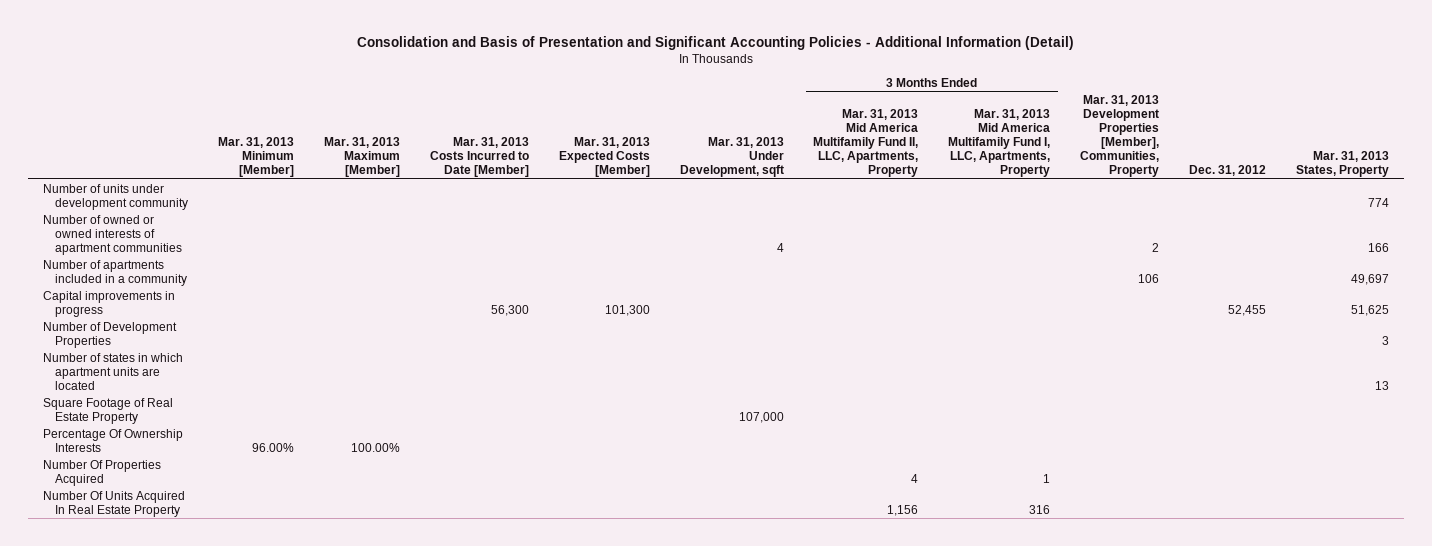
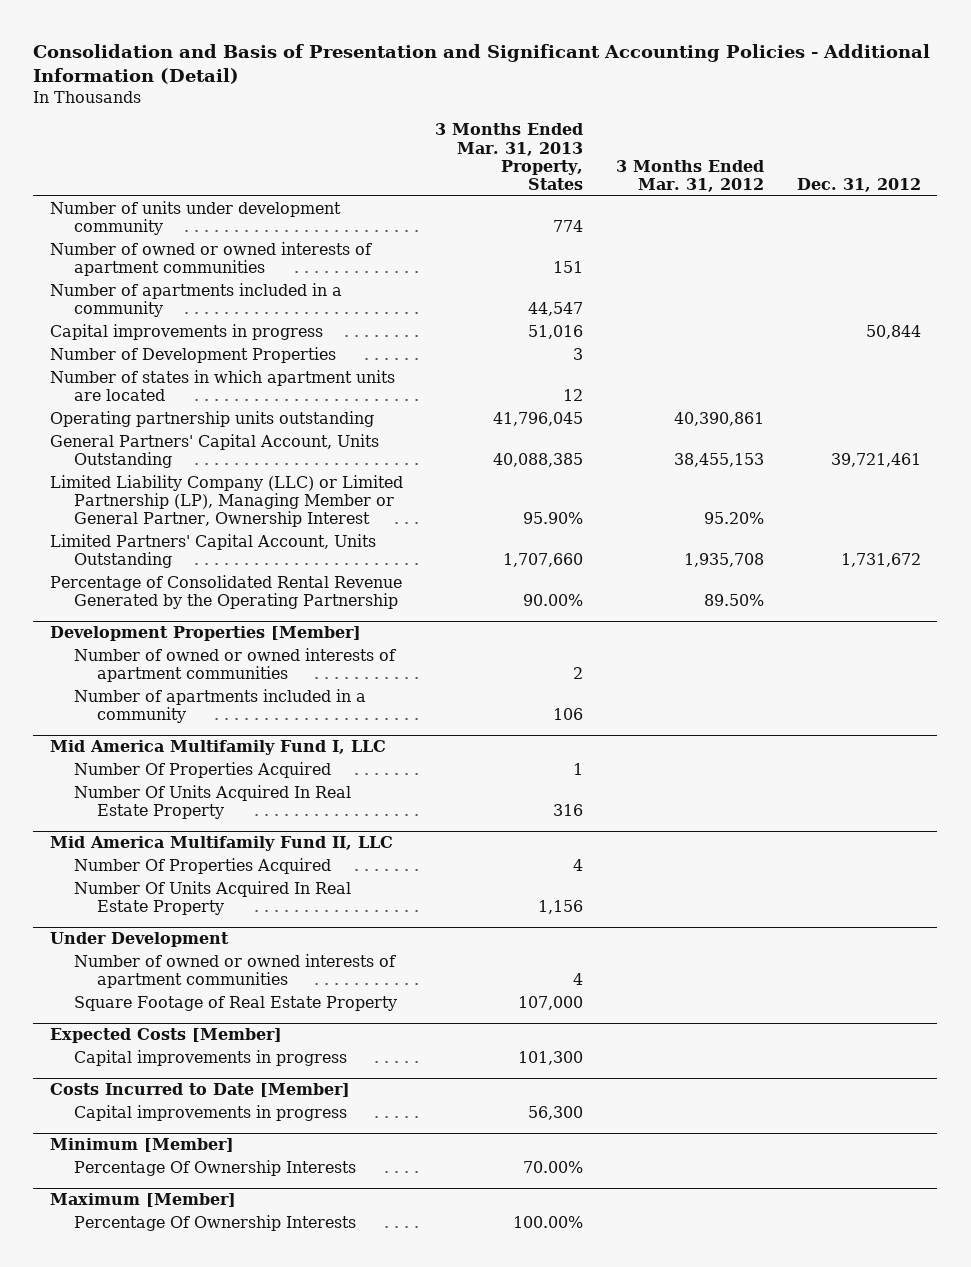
- | Mar. 31, 2013 Minimum [Member] | Mar. 31, 2013 Maximum [Member] | Mar. 31, 2013 Costs Incurred to Date [Member] | Mar. 31, 2013 Expected Costs [Member] | Mar. 31, 2013 Under Development, sqft | 3 Months Ended Mar. 31, 2013 Mid America Multifamily Fund II, LLC, Apartments, Property | 3 Months Ended Mar. 31, 2013 Mid America Multifamily Fund I, LLC, Apartments, Property | Mar. 31, 2013 Development Properties [Member], Communities, Property | Dec. 31, 2012 | Mar. 31, 2013 States, Property
+ | 3 Months Ended Mar. 31, 2013 Property, States | 3 Months Ended Mar. 31, 2012 | Dec. 31, 2012
- Capital improvements in progress | | | 56,300 | 101,300 | | | | | 52,455 | 51,625
+ Capital improvements in progress | 51,016 | | 50,844
- Square Footage of Real Estate Property | | | | | 107,000 | | | | |
- Percentage Of Ownership Interests | 96.00% | 100.00% | | | | | | | |
- Number Of Properties Acquired | | | | | | 4 | 1 | | |
- Number Of Units Acquired In Real Estate Property | | | | | | 1,156 | 316 | | |
+ Operating partnership units outstanding | 41,796,045 | 40,390,861 |
+ General Partners' Capital Account, Units Outstanding | 40,088,385 | 38,455,153 | 39,721,461
+ Limited Liability Company (LLC) or Limited Partnership (LP), Managing Member or General Partner, Ownership Interest | 95.90% | 95.20% |
+ Limited Partners' Capital Account, Units Outstanding | 1,707,660 | 1,935,708 | 1,731,672
+ Percentage of Consolidated Rental Revenue Generated by the Operating Partnership | 90.00% | 89.50% |
+ Development Properties [Member]
+ Number of owned or owned interests of apartment communities | 2 | |
+ Number of apartments included in a community | 106 | |
+ Mid America Multifamily Fund I, LLC
+ Number Of Properties Acquired | 1 | |
+ Number Of Units Acquired In Real Estate Property | 316 | |
+ Mid America Multifamily Fund II, LLC
+ Number Of Properties Acquired | 4 | |
+ Number Of Units Acquired In Real Estate Property | 1,156 | |
+ Under Development
+ Number of owned or owned interests of apartment communities | 4 | |
+ Square Footage of Real Estate Property | 107,000 | |
+ Expected Costs [Member]
+ Capital improvements in progress | 101,300 | |
+ Costs Incurred to Date [Member]
+ Capital improvements in progress | 56,300 | |
+ Minimum [Member]
+ Percentage Of Ownership Interests | 70.00% | |
+ Maximum [Member]
+ Percentage Of Ownership Interests | 100.00% | |

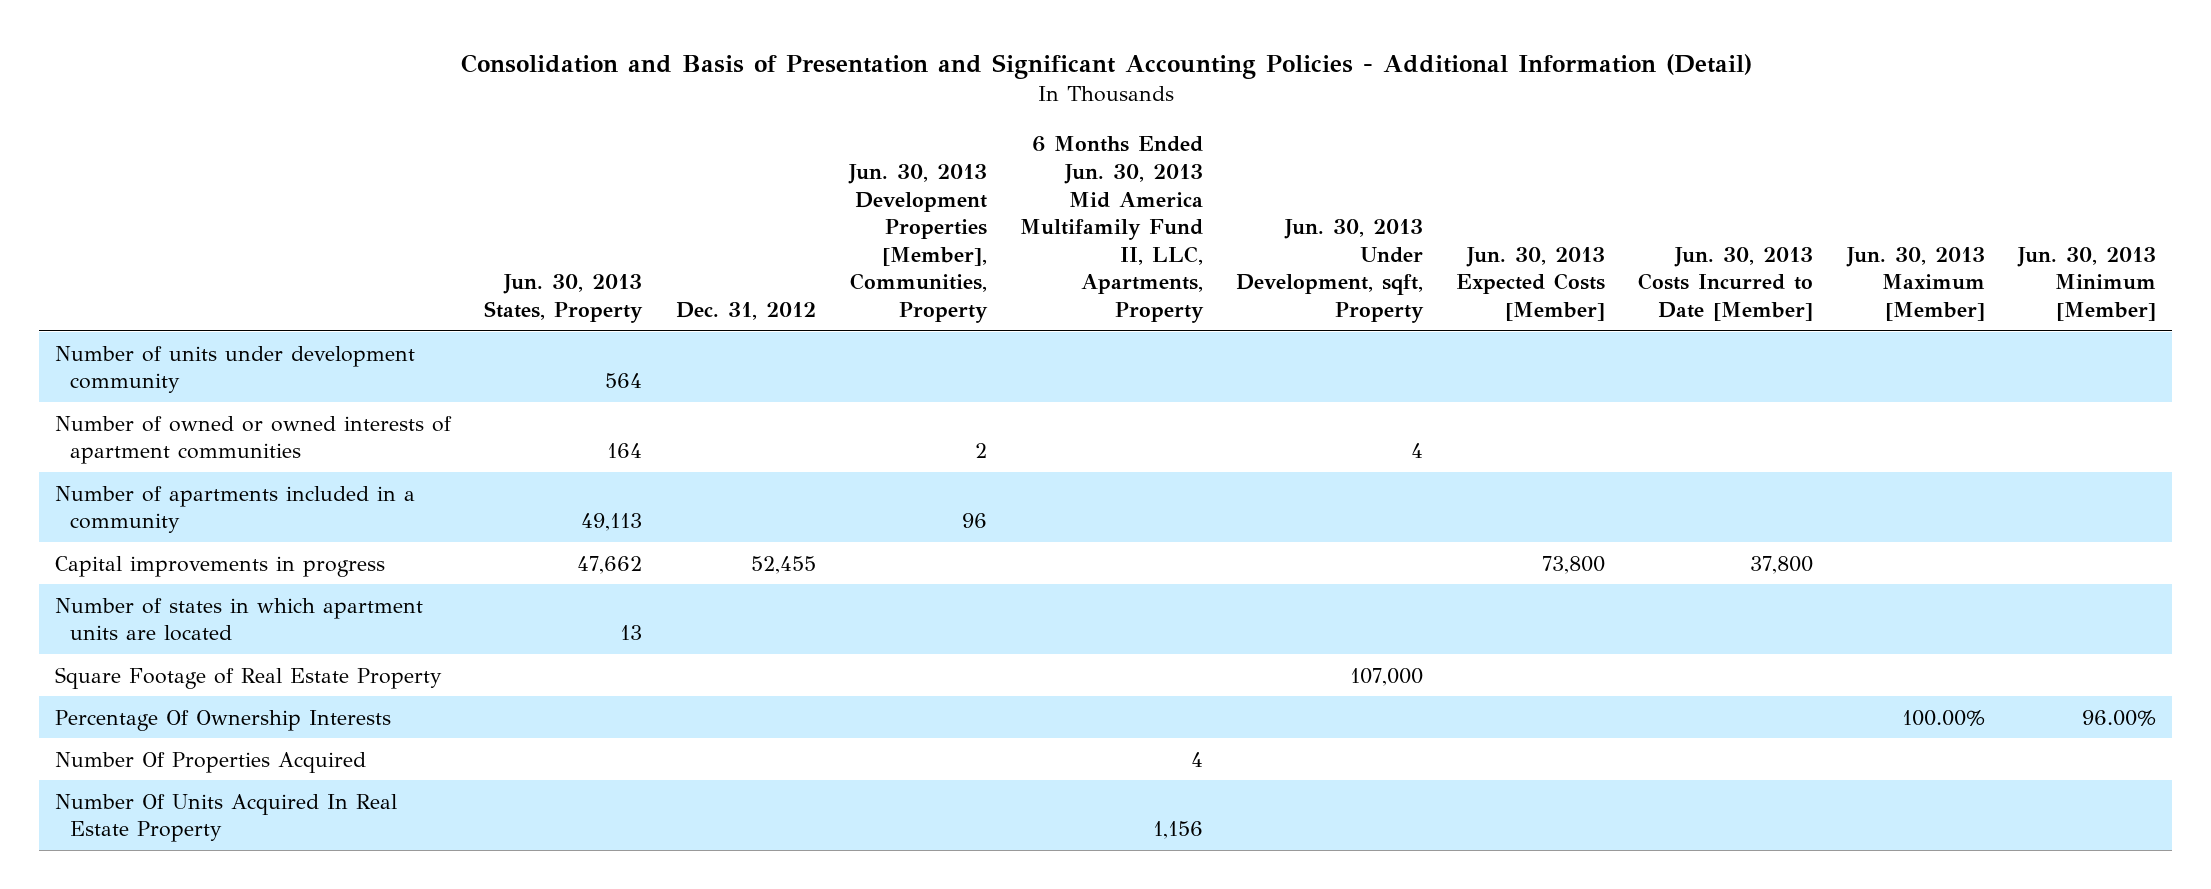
- | 3 Months Ended Mar. 31, 2013 Property, States | 3 Months Ended Mar. 31, 2012 | Dec. 31, 2012
+ | Jun. 30, 2013 States, Property | Dec. 31, 2012 | Jun. 30, 2013 Development Properties [Member], Communities, Property | 6 Months Ended Jun. 30, 2013 Mid America Multifamily Fund II, LLC, Apartments, Property | Jun. 30, 2013 Under Development, sqft, Property | Jun. 30, 2013 Expected Costs [Member] | Jun. 30, 2013 Costs Incurred to Date [Member] | Jun. 30, 2013 Maximum [Member] | Jun. 30, 2013 Minimum [Member]
- Capital improvements in progress | 51,016 | | 50,844
- Number of Development Properties | 3 | |
+ Capital improvements in progress | 47,662 | 52,455 | | | | 73,800 | 37,800 | |
- Operating partnership units outstanding | 41,796,045 | 40,390,861 |
- General Partners' Capital Account, Units Outstanding | 40,088,385 | 38,455,153 | 39,721,461
- Limited Liability Company (LLC) or Limited Partnership (LP), Managing Member or General Partner, Ownership Interest | 95.90% | 95.20% |
- Limited Partners' Capital Account, Units Outstanding | 1,707,660 | 1,935,708 | 1,731,672
- Percentage of Consolidated Rental Revenue Generated by the Operating Partnership | 90.00% | 89.50% |
- Development Properties [Member]
- Number of owned or owned interests of apartment communities | 2 | |
- Number of apartments included in a community | 106 | |
- Mid America Multifamily Fund I, LLC
- Number Of Properties Acquired | 1 | |
- Number Of Units Acquired In Real Estate Property | 316 | |
- Mid America Multifamily Fund II, LLC
- Number Of Properties Acquired | 4 | |
- Number Of Units Acquired In Real Estate Property | 1,156 | |
- Under Development
- Number of owned or owned interests of apartment communities | 4 | |
- Square Footage of Real Estate Property | 107,000 | |
- Expected Costs [Member]
- Capital improvements in progress | 101,300 | |
- Costs Incurred to Date [Member]
- Capital improvements in progress | 56,300 | |
- Minimum [Member]
- Percentage Of Ownership Interests | 70.00% | |
- Maximum [Member]
- Percentage Of Ownership Interests | 100.00% | |
+ Square Footage of Real Estate Property | | | | | 107,000 | | | |
+ Percentage Of Ownership Interests | | | | | | | | 100.00% | 96.00%
+ Number Of Properties Acquired | | | | 4 | | | | |
+ Number Of Units Acquired In Real Estate Property | | | | 1,156 | | | | |

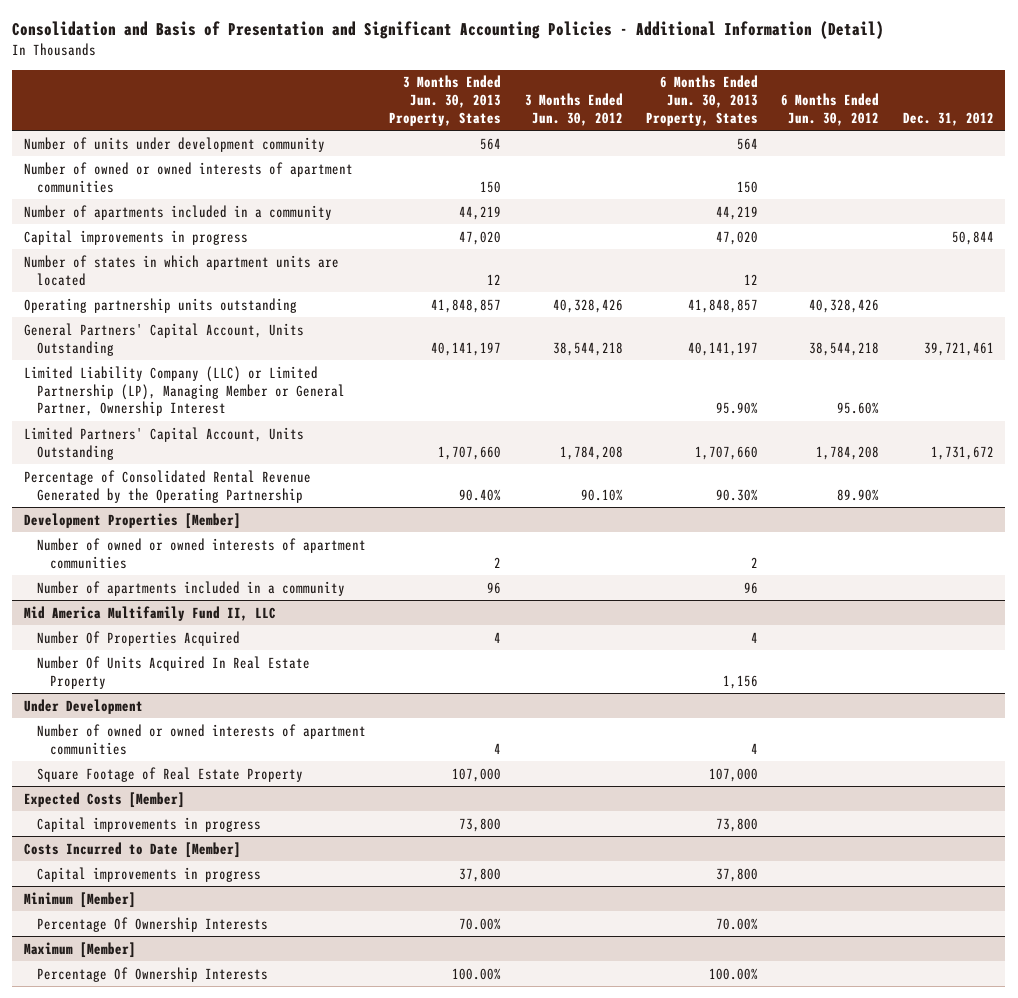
- | Jun. 30, 2013 States, Property | Dec. 31, 2012 | Jun. 30, 2013 Development Properties [Member], Communities, Property | 6 Months Ended Jun. 30, 2013 Mid America Multifamily Fund II, LLC, Apartments, Property | Jun. 30, 2013 Under Development, sqft, Property | Jun. 30, 2013 Expected Costs [Member] | Jun. 30, 2013 Costs Incurred to Date [Member] | Jun. 30, 2013 Maximum [Member] | Jun. 30, 2013 Minimum [Member]
+ | 3 Months Ended Jun. 30, 2013 Property, States | 3 Months Ended Jun. 30, 2012 | 6 Months Ended Jun. 30, 2013 Property, States | 6 Months Ended Jun. 30, 2012 | Dec. 31, 2012
- Capital improvements in progress | 47,662 | 52,455 | | | | 73,800 | 37,800 | |
+ Capital improvements in progress | 47,020 | | 47,020 | | 50,844
- Square Footage of Real Estate Property | | | | | 107,000 | | | |
- Percentage Of Ownership Interests | | | | | | | | 100.00% | 96.00%
- Number Of Properties Acquired | | | | 4 | | | | |
- Number Of Units Acquired In Real Estate Property | | | | 1,156 | | | | |
+ Operating partnership units outstanding | 41,848,857 | 40,328,426 | 41,848,857 | 40,328,426 |
+ General Partners' Capital Account, Units Outstanding | 40,141,197 | 38,544,218 | 40,141,197 | 38,544,218 | 39,721,461
+ Limited Liability Company (LLC) or Limited Partnership (LP), Managing Member or General Partner, Ownership Interest | | | 95.90% | 95.60% |
+ Limited Partners' Capital Account, Units Outstanding | 1,707,660 | 1,784,208 | 1,707,660 | 1,784,208 | 1,731,672
+ Percentage of Consolidated Rental Revenue Generated by the Operating Partnership | 90.40% | 90.10% | 90.30% | 89.90% |
+ Development Properties [Member]
+ Number of owned or owned interests of apartment communities | 2 | | 2 | |
+ Number of apartments included in a community | 96 | | 96 | |
+ Mid America Multifamily Fund II, LLC
+ Number Of Properties Acquired | 4 | | 4 | |
+ Number Of Units Acquired In Real Estate Property | | | 1,156 | |
+ Under Development
+ Number of owned or owned interests of apartment communities | 4 | | 4 | |
+ Square Footage of Real Estate Property | 107,000 | | 107,000 | |
+ Expected Costs [Member]
+ Capital improvements in progress | 73,800 | | 73,800 | |
+ Costs Incurred to Date [Member]
+ Capital improvements in progress | 37,800 | | 37,800 | |
+ Minimum [Member]
+ Percentage Of Ownership Interests | 70.00% | | 70.00% | |
+ Maximum [Member]
+ Percentage Of Ownership Interests | 100.00% | | 100.00% | |

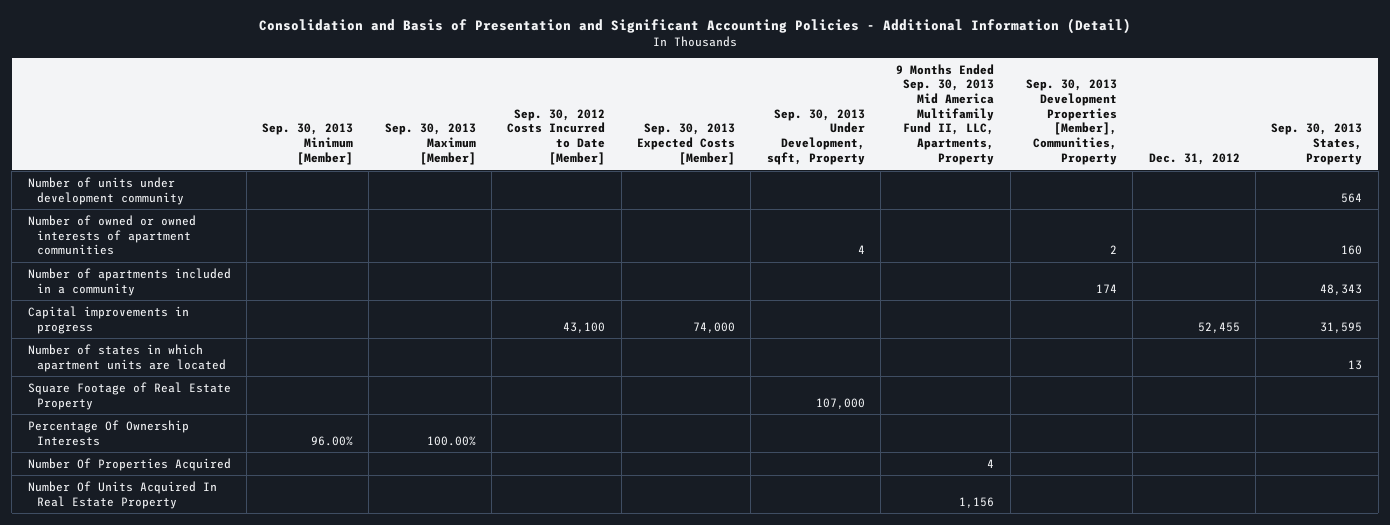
- | 3 Months Ended Jun. 30, 2013 Property, States | 3 Months Ended Jun. 30, 2012 | 6 Months Ended Jun. 30, 2013 Property, States | 6 Months Ended Jun. 30, 2012 | Dec. 31, 2012
+ | Sep. 30, 2013 Minimum [Member] | Sep. 30, 2013 Maximum [Member] | Sep. 30, 2012 Costs Incurred to Date [Member] | Sep. 30, 2013 Expected Costs [Member] | Sep. 30, 2013 Under Development, sqft, Property | 9 Months Ended Sep. 30, 2013 Mid America Multifamily Fund II, LLC, Apartments, Property | Sep. 30, 2013 Development Properties [Member], Communities, Property | Dec. 31, 2012 | Sep. 30, 2013 States, Property
- Capital improvements in progress | 47,020 | | 47,020 | | 50,844
+ Capital improvements in progress | | | 43,100 | 74,000 | | | | 52,455 | 31,595
- Operating partnership units outstanding | 41,848,857 | 40,328,426 | 41,848,857 | 40,328,426 |
- General Partners' Capital Account, Units Outstanding | 40,141,197 | 38,544,218 | 40,141,197 | 38,544,218 | 39,721,461
- Limited Liability Company (LLC) or Limited Partnership (LP), Managing Member or General Partner, Ownership Interest | | | 95.90% | 95.60% |
- Limited Partners' Capital Account, Units Outstanding | 1,707,660 | 1,784,208 | 1,707,660 | 1,784,208 | 1,731,672
- Percentage of Consolidated Rental Revenue Generated by the Operating Partnership | 90.40% | 90.10% | 90.30% | 89.90% |
- Development Properties [Member]
- Number of owned or owned interests of apartment communities | 2 | | 2 | |
- Number of apartments included in a community | 96 | | 96 | |
- Mid America Multifamily Fund II, LLC
- Number Of Properties Acquired | 4 | | 4 | |
- Number Of Units Acquired In Real Estate Property | | | 1,156 | |
- Under Development
- Number of owned or owned interests of apartment communities | 4 | | 4 | |
- Square Footage of Real Estate Property | 107,000 | | 107,000 | |
- Expected Costs [Member]
- Capital improvements in progress | 73,800 | | 73,800 | |
- Costs Incurred to Date [Member]
- Capital improvements in progress | 37,800 | | 37,800 | |
- Minimum [Member]
- Percentage Of Ownership Interests | 70.00% | | 70.00% | |
- Maximum [Member]
- Percentage Of Ownership Interests | 100.00% | | 100.00% | |
+ Square Footage of Real Estate Property | | | | | 107,000 | | | |
+ Percentage Of Ownership Interests | 96.00% | 100.00% | | | | | | |
+ Number Of Properties Acquired | | | | | | 4 | | |
+ Number Of Units Acquired In Real Estate Property | | | | | | 1,156 | | |

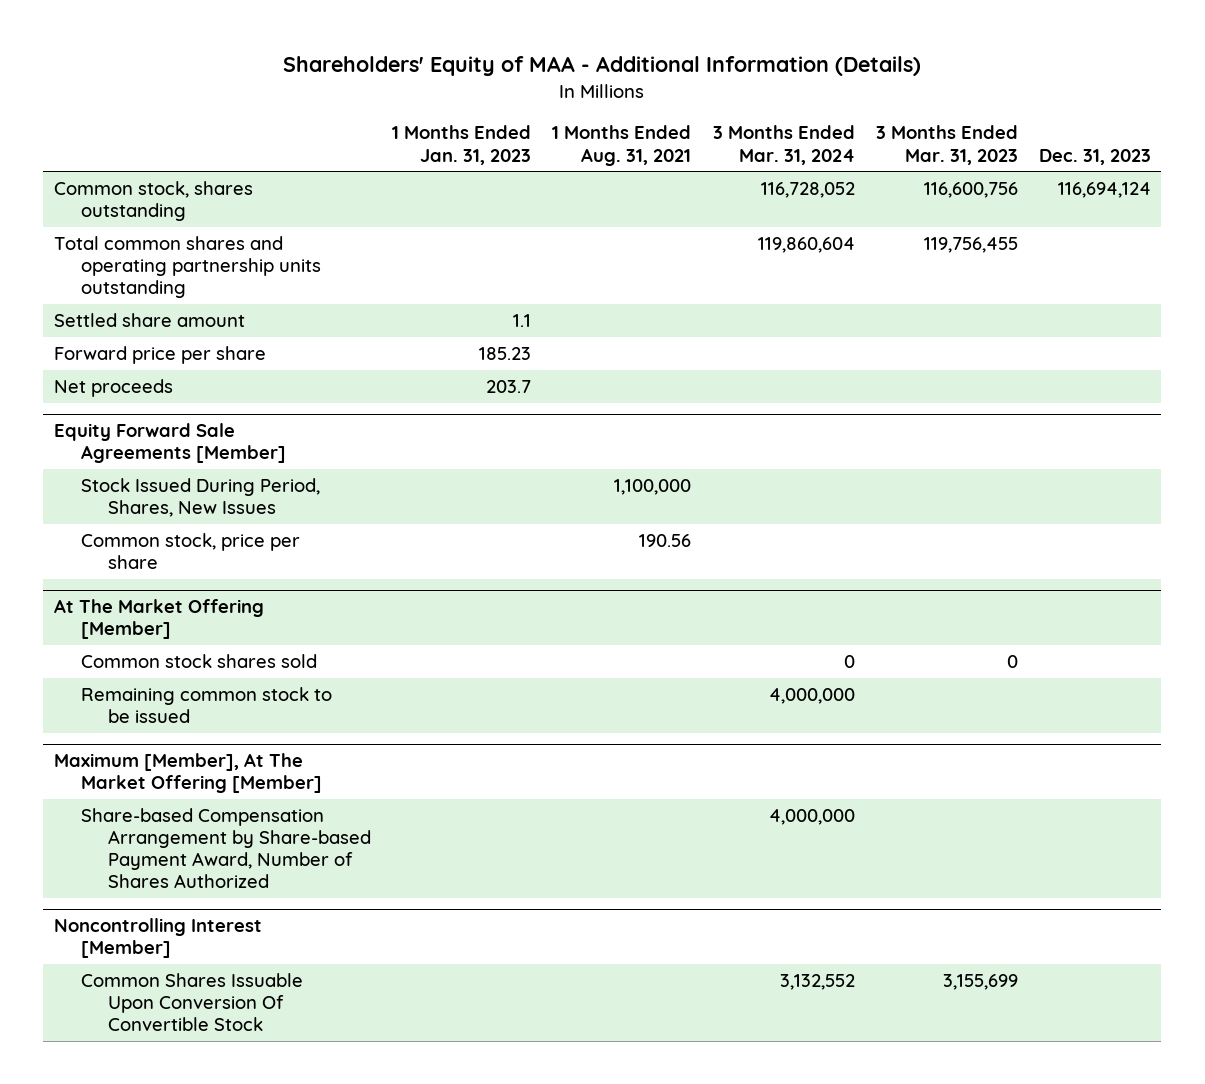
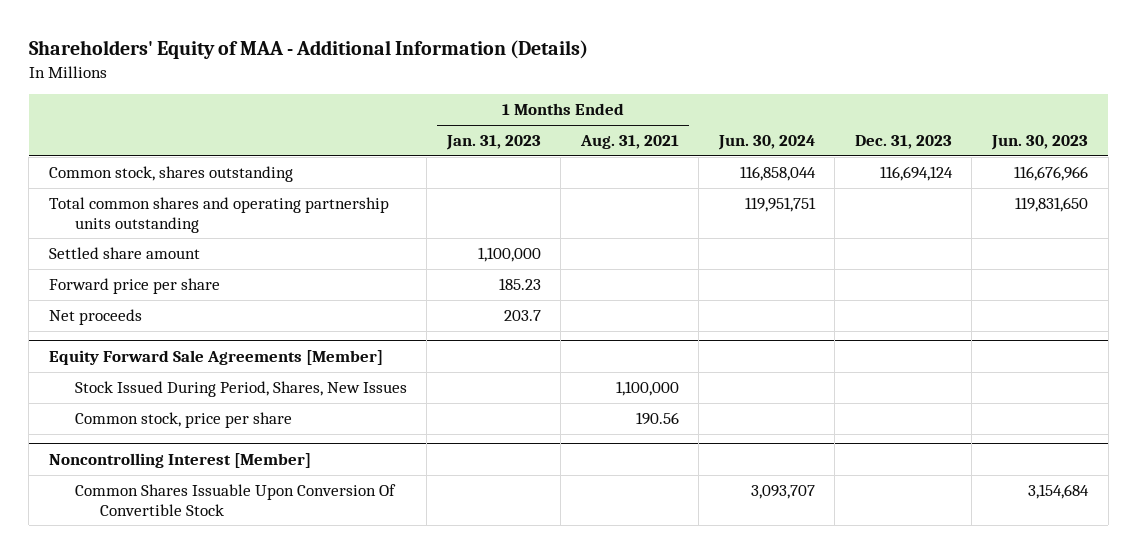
- | 1 Months Ended Jan. 31, 2023 | 1 Months Ended Aug. 31, 2021 | 3 Months Ended Mar. 31, 2024 | 3 Months Ended Mar. 31, 2023 | Dec. 31, 2023
+ | 1 Months Ended Jan. 31, 2023 | 1 Months Ended Aug. 31, 2021 | Jun. 30, 2024 | Dec. 31, 2023 | Jun. 30, 2023
- Settled share amount | 1.1 | | | |
+ Settled share amount | 1,100,000 | | | |
- At The Market Offering [Member]
- Common stock shares sold | | | 0 | 0 |
- Remaining common stock to be issued | | | 4,000,000 | |
- Maximum [Member], At The Market Offering [Member]
- Share-based Compensation Arrangement by Share-based Payment Award, Number of Shares Authorized | | | 4,000,000 | |

